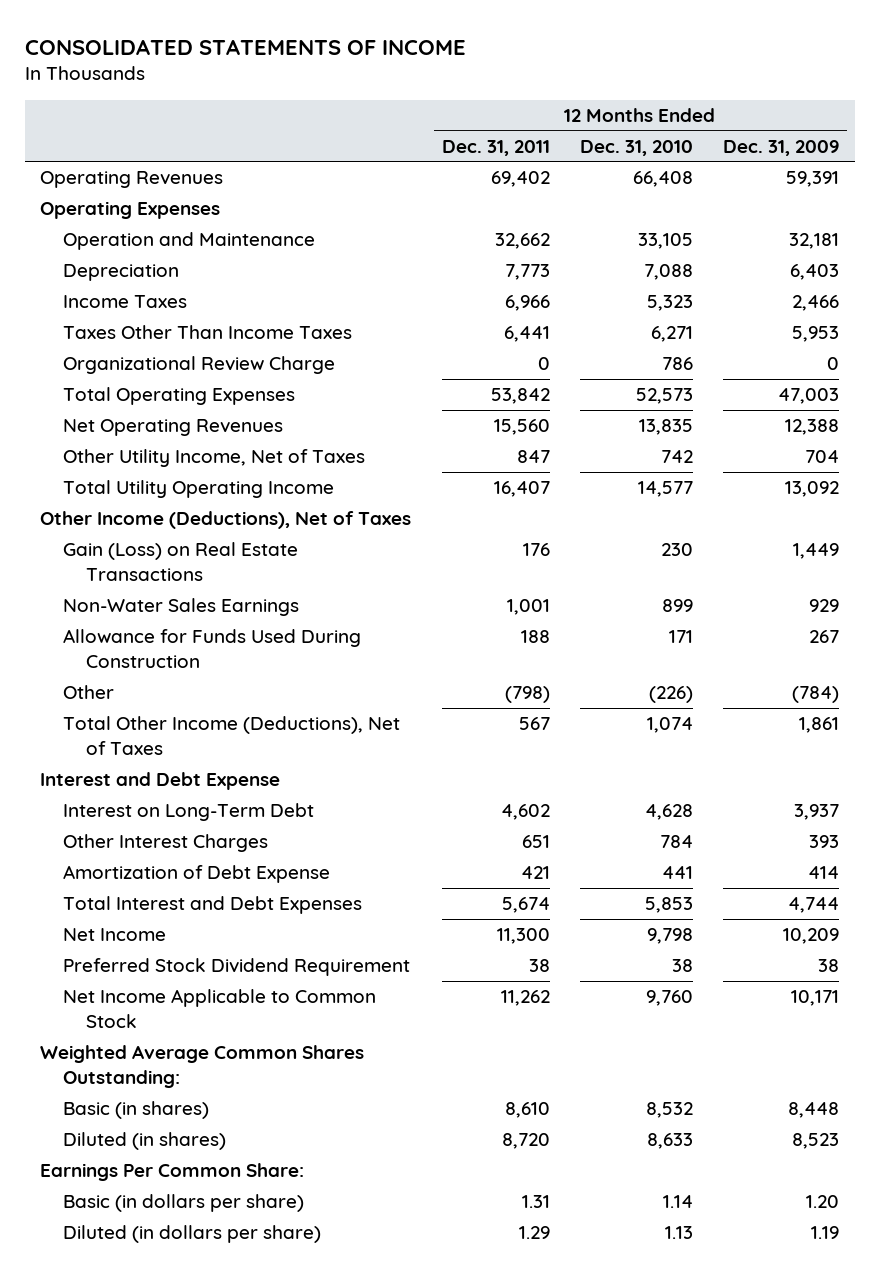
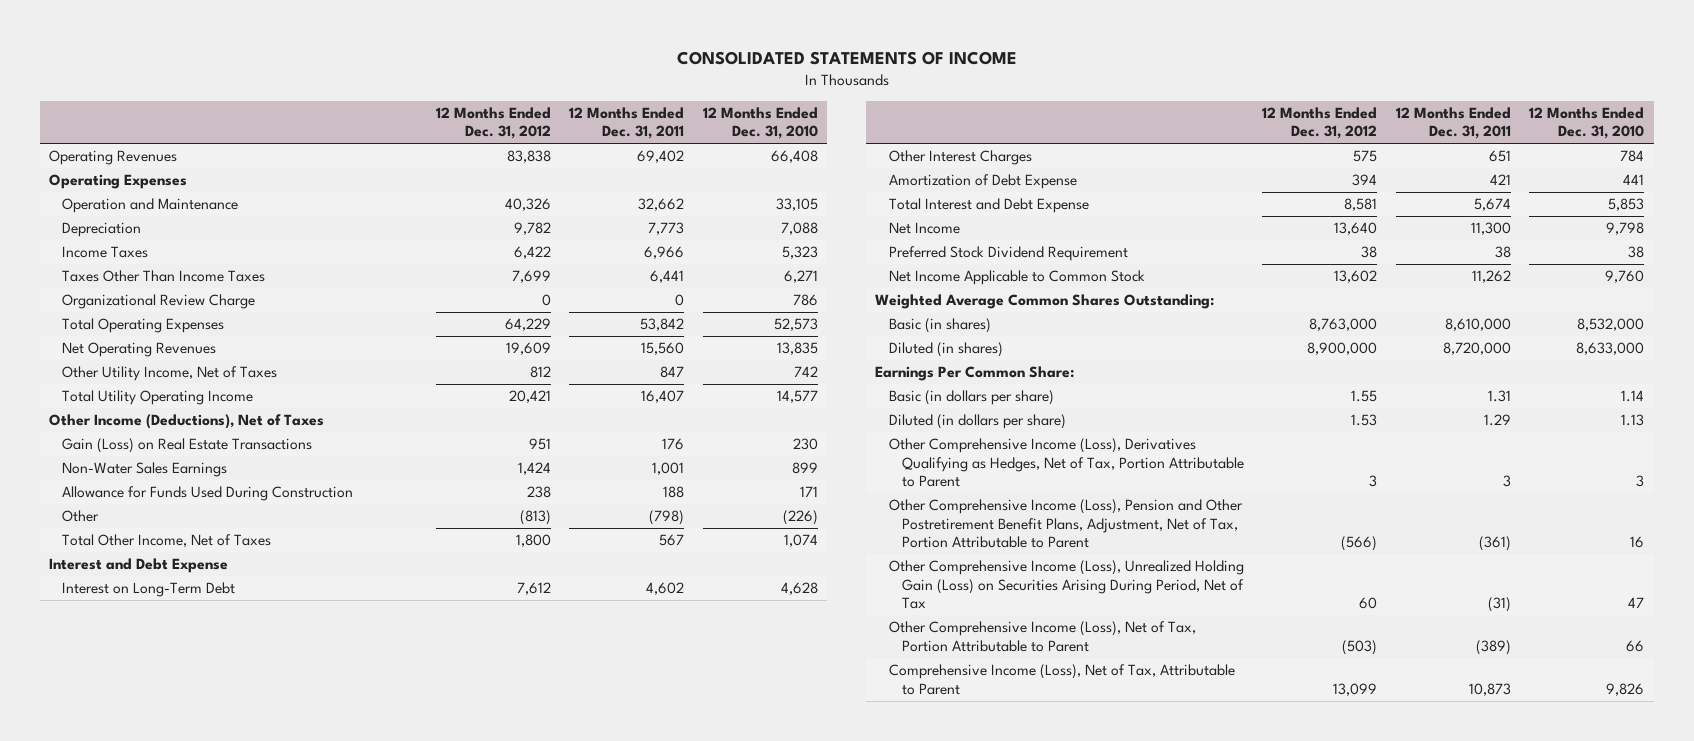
- | 12 Months Ended Dec. 31, 2011 | 12 Months Ended Dec. 31, 2010 | 12 Months Ended Dec. 31, 2009
+ | 12 Months Ended Dec. 31, 2012 | 12 Months Ended Dec. 31, 2011 | 12 Months Ended Dec. 31, 2010
- Total Other Income (Deductions), Net of Taxes | 567 | 1,074 | 1,861
+ Total Other Income, Net of Taxes | 1,800 | 567 | 1,074
- Total Interest and Debt Expenses | 5,674 | 5,853 | 4,744
+ Total Interest and Debt Expense | 8,581 | 5,674 | 5,853
- Basic (in shares) | 8,610 | 8,532 | 8,448
- Diluted (in shares) | 8,720 | 8,633 | 8,523
+ Basic (in shares) | 8,763,000 | 8,610,000 | 8,532,000
+ Diluted (in shares) | 8,900,000 | 8,720,000 | 8,633,000
+ Other Comprehensive Income (Loss), Derivatives Qualifying as Hedges, Net of Tax, Portion Attributable to Parent | 3 | 3 | 3
+ Other Comprehensive Income (Loss), Pension and Other Postretirement Benefit Plans, Adjustment, Net of Tax, Portion Attributable to Parent | (566) | (361) | 16
+ Other Comprehensive Income (Loss), Unrealized Holding Gain (Loss) on Securities Arising During Period, Net of Tax | 60 | (31) | 47
+ Other Comprehensive Income (Loss), Net of Tax, Portion Attributable to Parent | (503) | (389) | 66
+ Comprehensive Income (Loss), Net of Tax, Attributable to Parent | 13,099 | 10,873 | 9,826

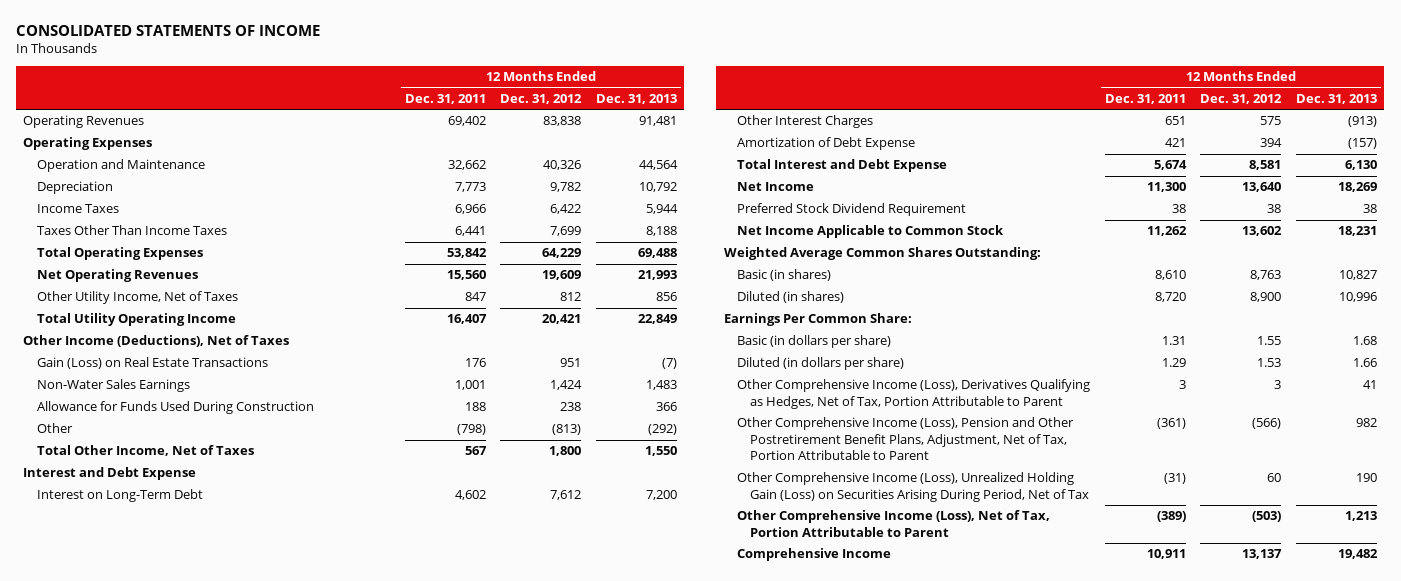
- | 12 Months Ended Dec. 31, 2012 | 12 Months Ended Dec. 31, 2011 | 12 Months Ended Dec. 31, 2010
+ | 12 Months Ended Dec. 31, 2011 | 12 Months Ended Dec. 31, 2012 | 12 Months Ended Dec. 31, 2013
- Organizational Review Charge | 0 | 0 | 786
- Basic (in shares) | 8,763,000 | 8,610,000 | 8,532,000
- Diluted (in shares) | 8,900,000 | 8,720,000 | 8,633,000
+ Basic (in shares) | 8,610 | 8,763 | 10,827
+ Diluted (in shares) | 8,720 | 8,900 | 10,996
- Comprehensive Income (Loss), Net of Tax, Attributable to Parent | 13,099 | 10,873 | 9,826
+ Comprehensive Income | 10,911 | 13,137 | 19,482

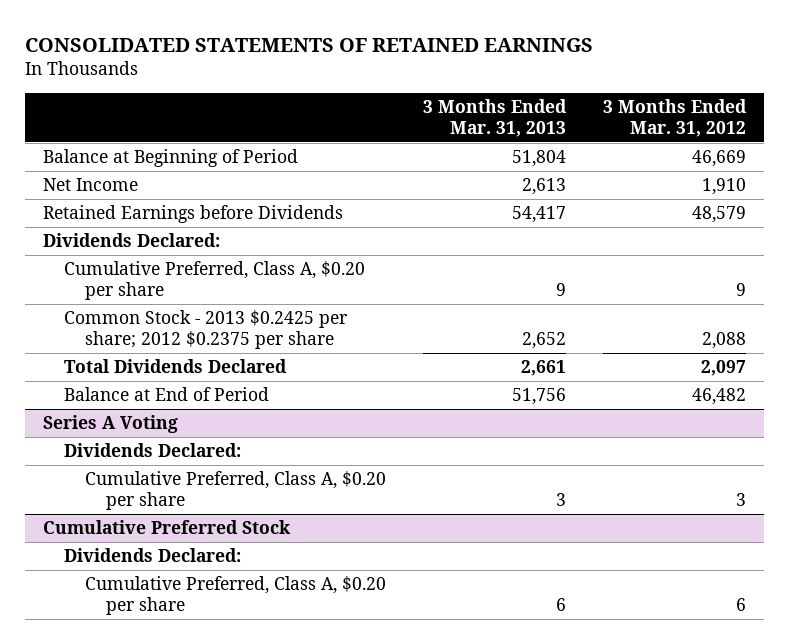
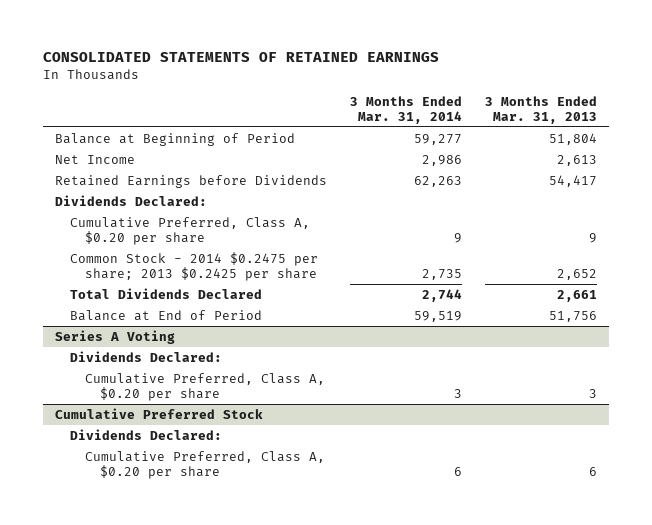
- | 3 Months Ended Mar. 31, 2013 | 3 Months Ended Mar. 31, 2012
+ | 3 Months Ended Mar. 31, 2014 | 3 Months Ended Mar. 31, 2013
- Common Stock - 2013 $0.2425 per share; 2012 $0.2375 per share | 2,652 | 2,088
+ Common Stock - 2014 $0.2475 per share; 2013 $0.2425 per share | 2,735 | 2,652

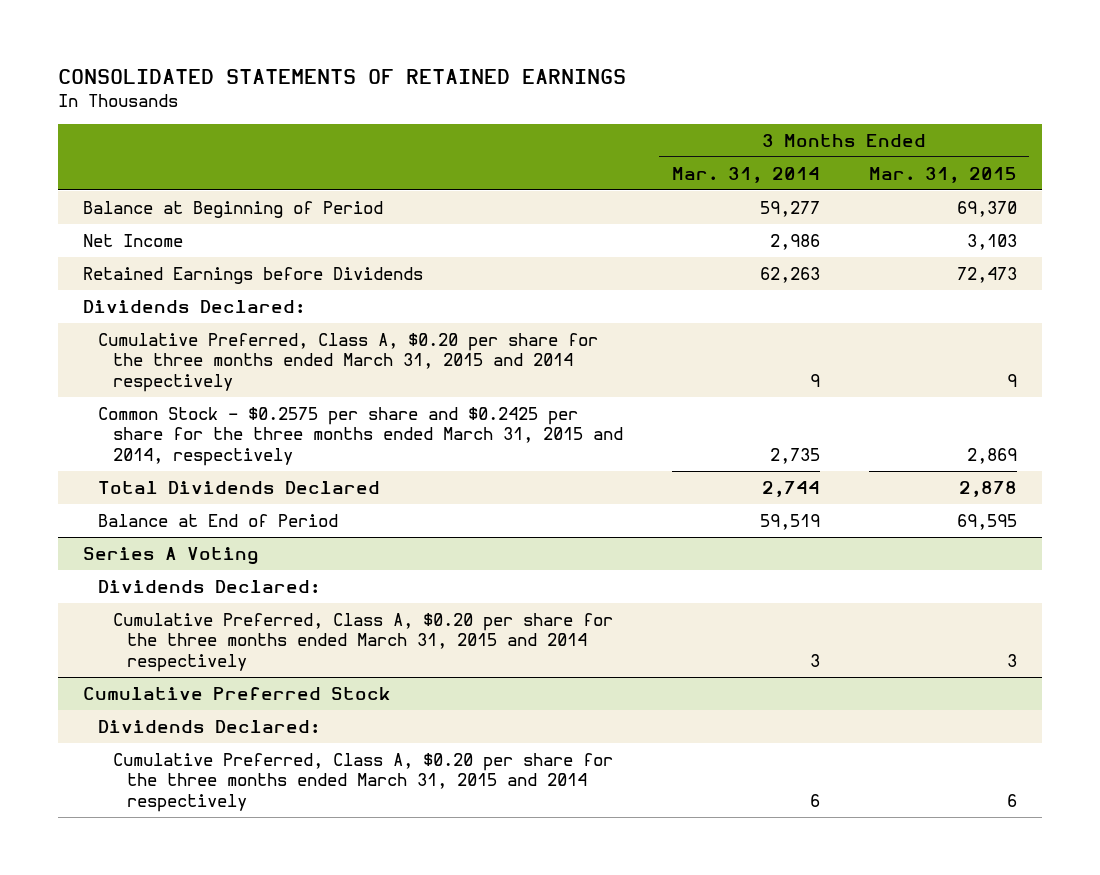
- | 3 Months Ended Mar. 31, 2014 | 3 Months Ended Mar. 31, 2013
+ | 3 Months Ended Mar. 31, 2014 | 3 Months Ended Mar. 31, 2015
- Cumulative Preferred, Class A, $0.20 per share | 9 | 9
- Common Stock - 2014 $0.2475 per share; 2013 $0.2425 per share | 2,735 | 2,652
+ Cumulative Preferred, Class A, $0.20 per share for the three months ended March 31, 2015 and 2014 respectively | 9 | 9
+ Common Stock - $0.2575 per share and $0.2425 per share for the three months ended March 31, 2015 and 2014, respectively | 2,735 | 2,869
@ Series A Voting
- Cumulative Preferred, Class A, $0.20 per share | 3 | 3
+ Cumulative Preferred, Class A, $0.20 per share for the three months ended March 31, 2015 and 2014 respectively | 3 | 3
@ Cumulative Preferred Stock
- Cumulative Preferred, Class A, $0.20 per share | 6 | 6
+ Cumulative Preferred, Class A, $0.20 per share for the three months ended March 31, 2015 and 2014 respectively | 6 | 6

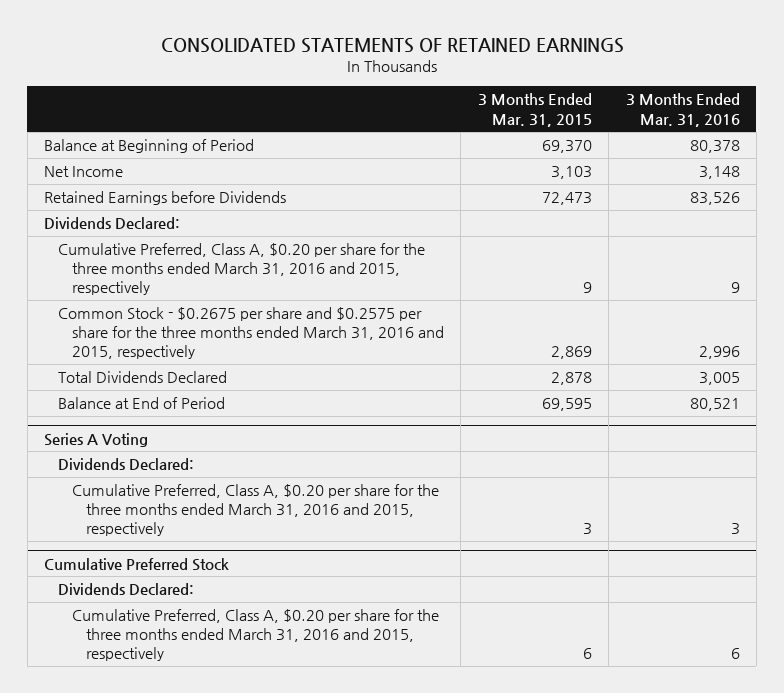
- | 3 Months Ended Mar. 31, 2014 | 3 Months Ended Mar. 31, 2015
+ | 3 Months Ended Mar. 31, 2015 | 3 Months Ended Mar. 31, 2016
- Cumulative Preferred, Class A, $0.20 per share for the three months ended March 31, 2015 and 2014 respectively | 9 | 9
- Common Stock - $0.2575 per share and $0.2425 per share for the three months ended March 31, 2015 and 2014, respectively | 2,735 | 2,869
+ Cumulative Preferred, Class A, $0.20 per share for the three months ended March 31, 2016 and 2015, respectively | 9 | 9
+ Common Stock - $0.2675 per share and $0.2575 per share for the three months ended March 31, 2016 and 2015, respectively | 2,869 | 2,996
@ Series A Voting
- Cumulative Preferred, Class A, $0.20 per share for the three months ended March 31, 2015 and 2014 respectively | 3 | 3
+ Cumulative Preferred, Class A, $0.20 per share for the three months ended March 31, 2016 and 2015, respectively | 3 | 3
@ Cumulative Preferred Stock
- Cumulative Preferred, Class A, $0.20 per share for the three months ended March 31, 2015 and 2014 respectively | 6 | 6
+ Cumulative Preferred, Class A, $0.20 per share for the three months ended March 31, 2016 and 2015, respectively | 6 | 6

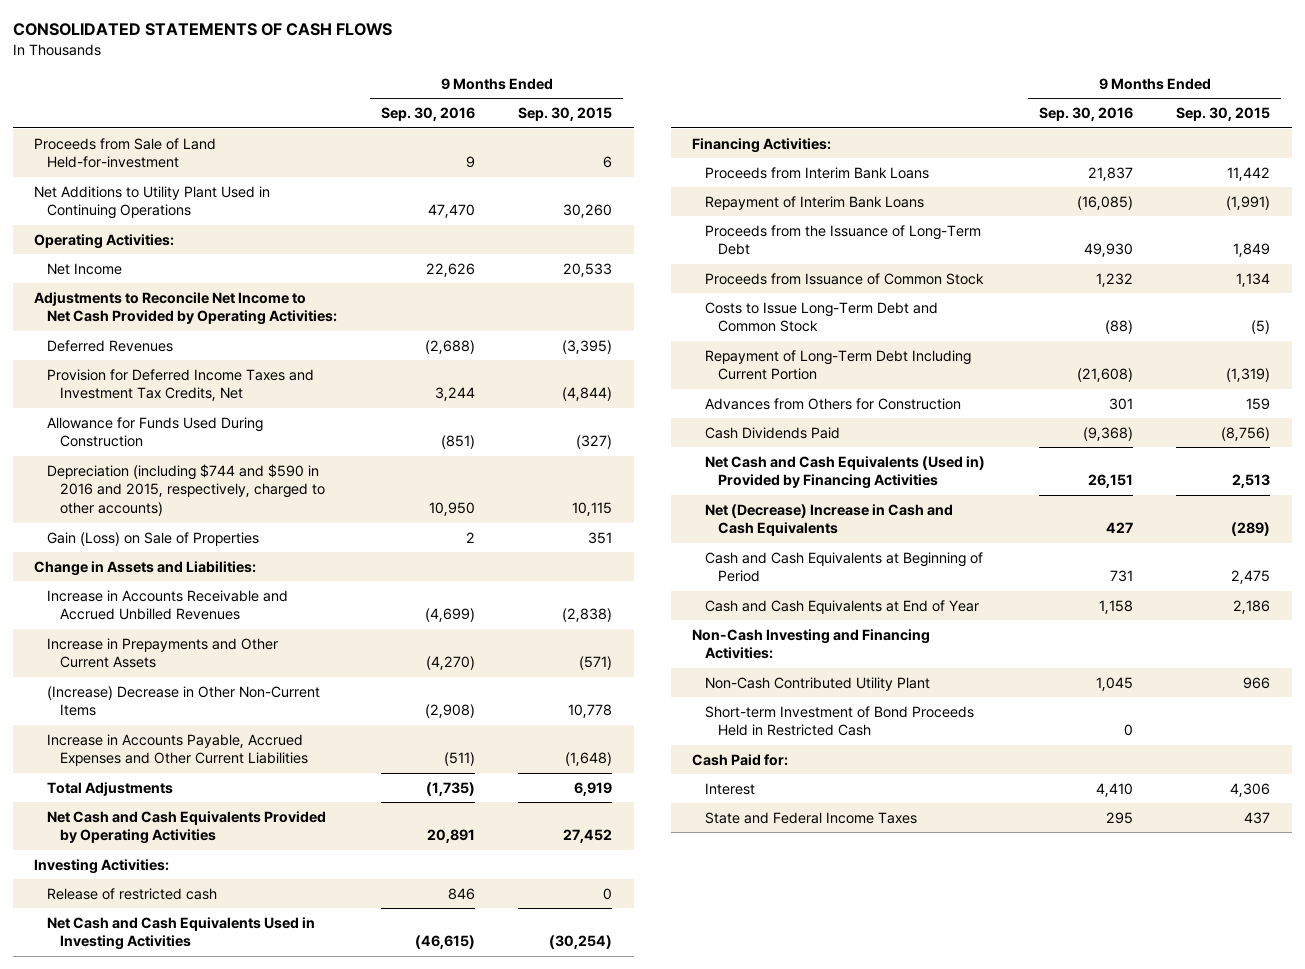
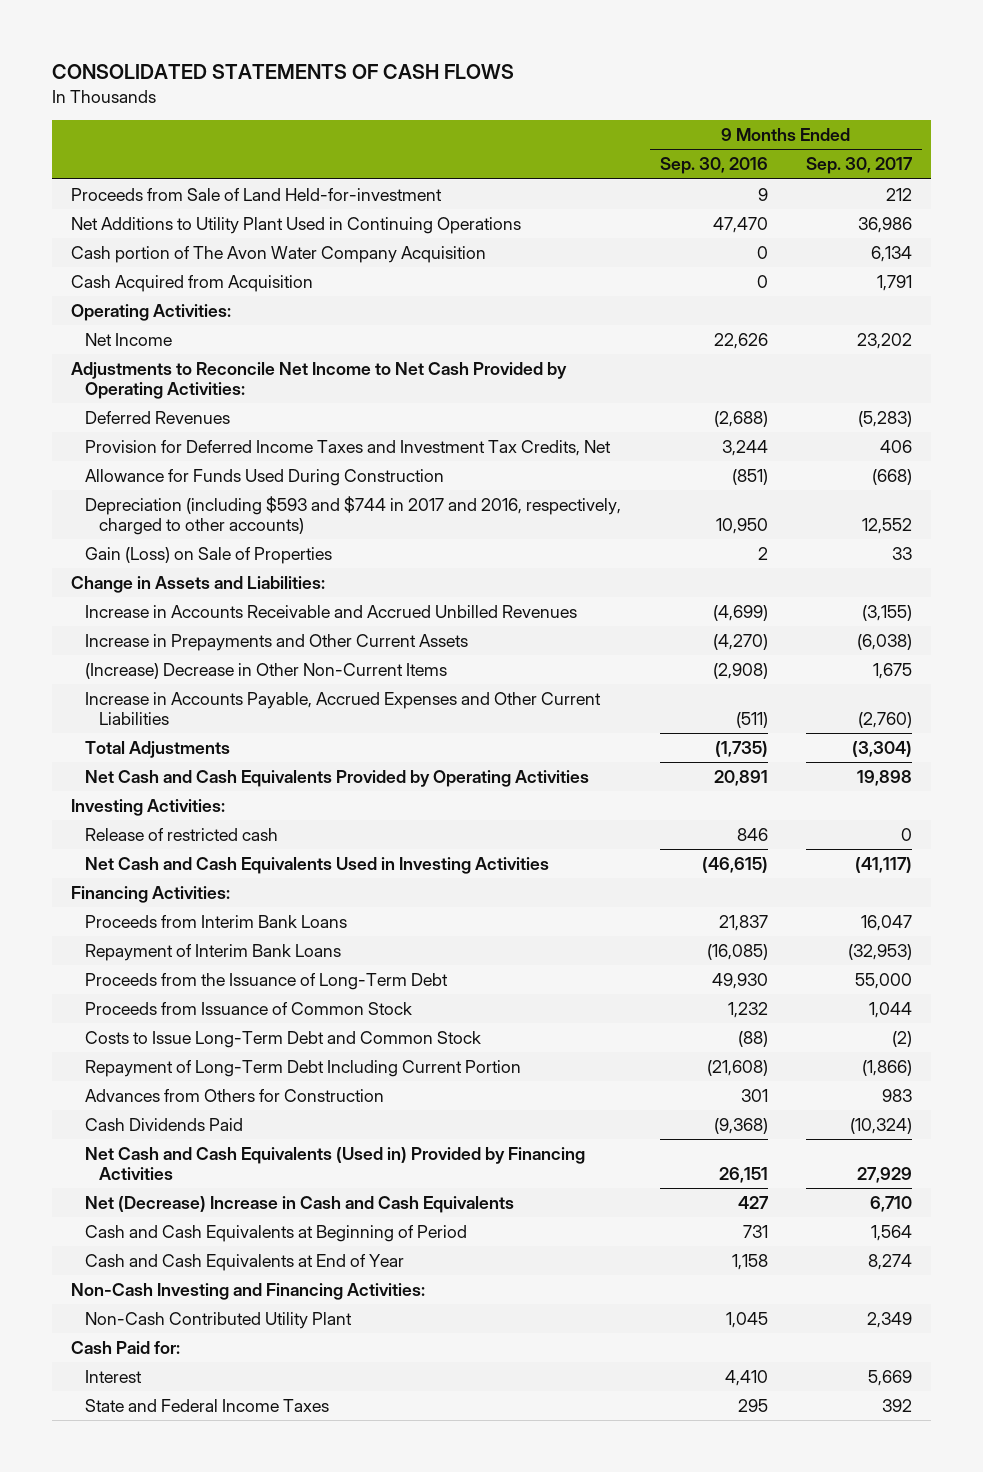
- | 9 Months Ended Sep. 30, 2016 | 9 Months Ended Sep. 30, 2015
+ | 9 Months Ended Sep. 30, 2016 | 9 Months Ended Sep. 30, 2017
+ Cash portion of The Avon Water Company Acquisition | 0 | 6,134
+ Cash Acquired from Acquisition | 0 | 1,791
- Depreciation (including $744 and $590 in 2016 and 2015, respectively, charged to other accounts) | 10,950 | 10,115
+ Depreciation (including $593 and $744 in 2017 and 2016, respectively, charged to other accounts) | 10,950 | 12,552
- Short-term Investment of Bond Proceeds Held in Restricted Cash | 0 |

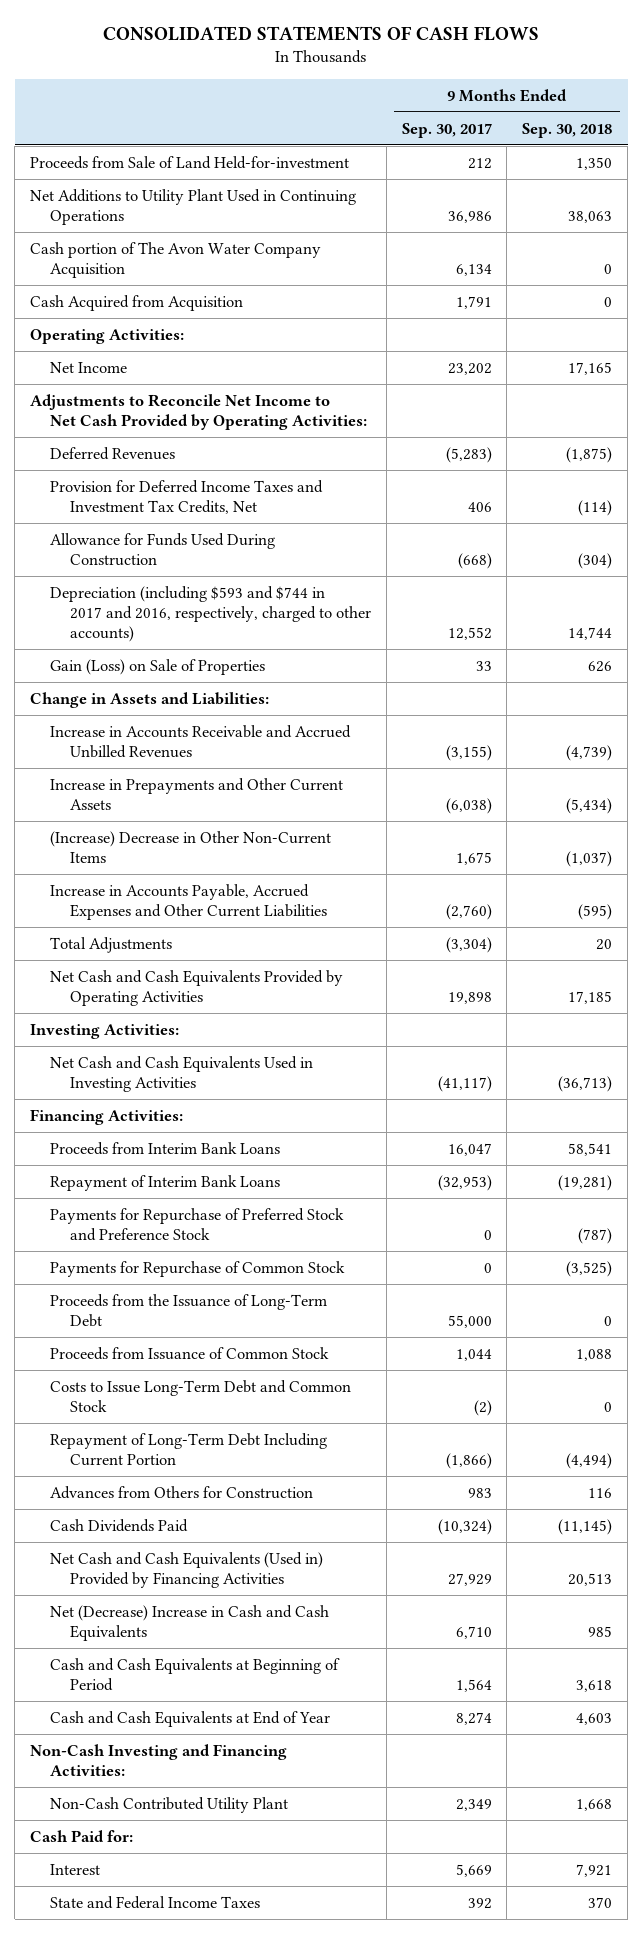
- | 9 Months Ended Sep. 30, 2016 | 9 Months Ended Sep. 30, 2017
+ | 9 Months Ended Sep. 30, 2017 | 9 Months Ended Sep. 30, 2018
- Release of restricted cash | 846 | 0
+ Payments for Repurchase of Preferred Stock and Preference Stock | 0 | (787)
+ Payments for Repurchase of Common Stock | 0 | (3,525)

